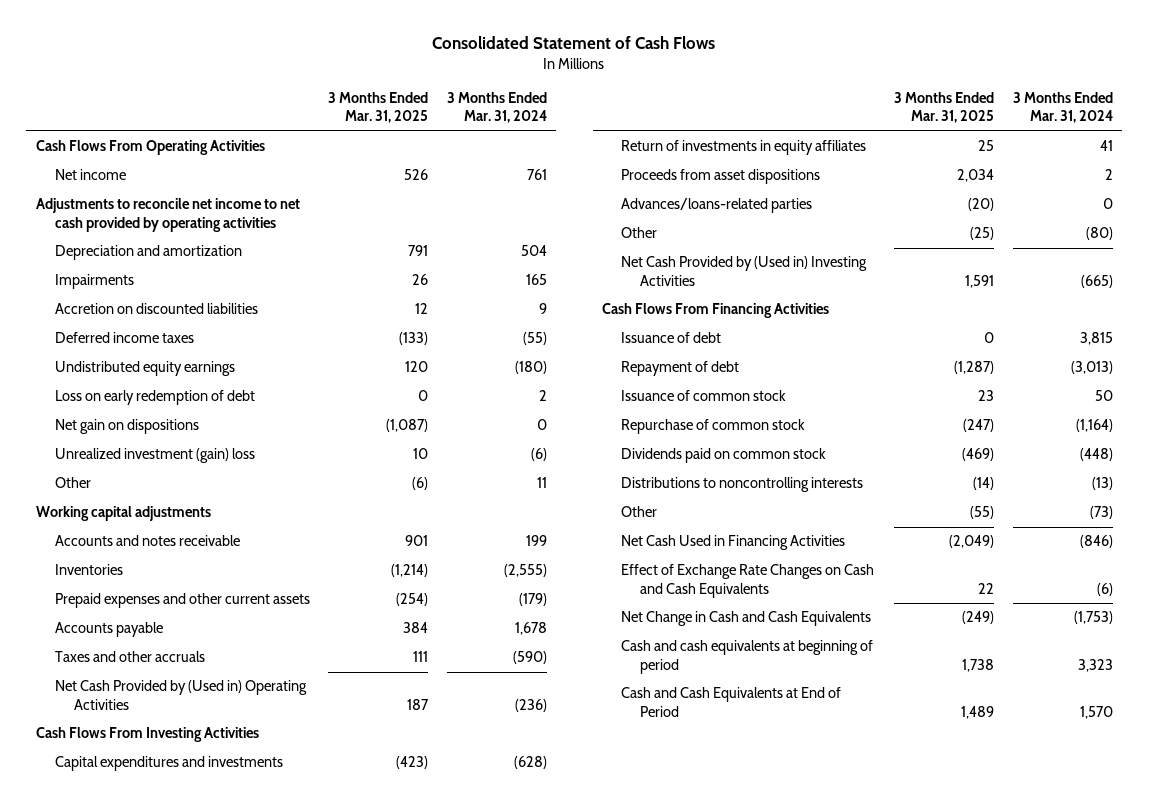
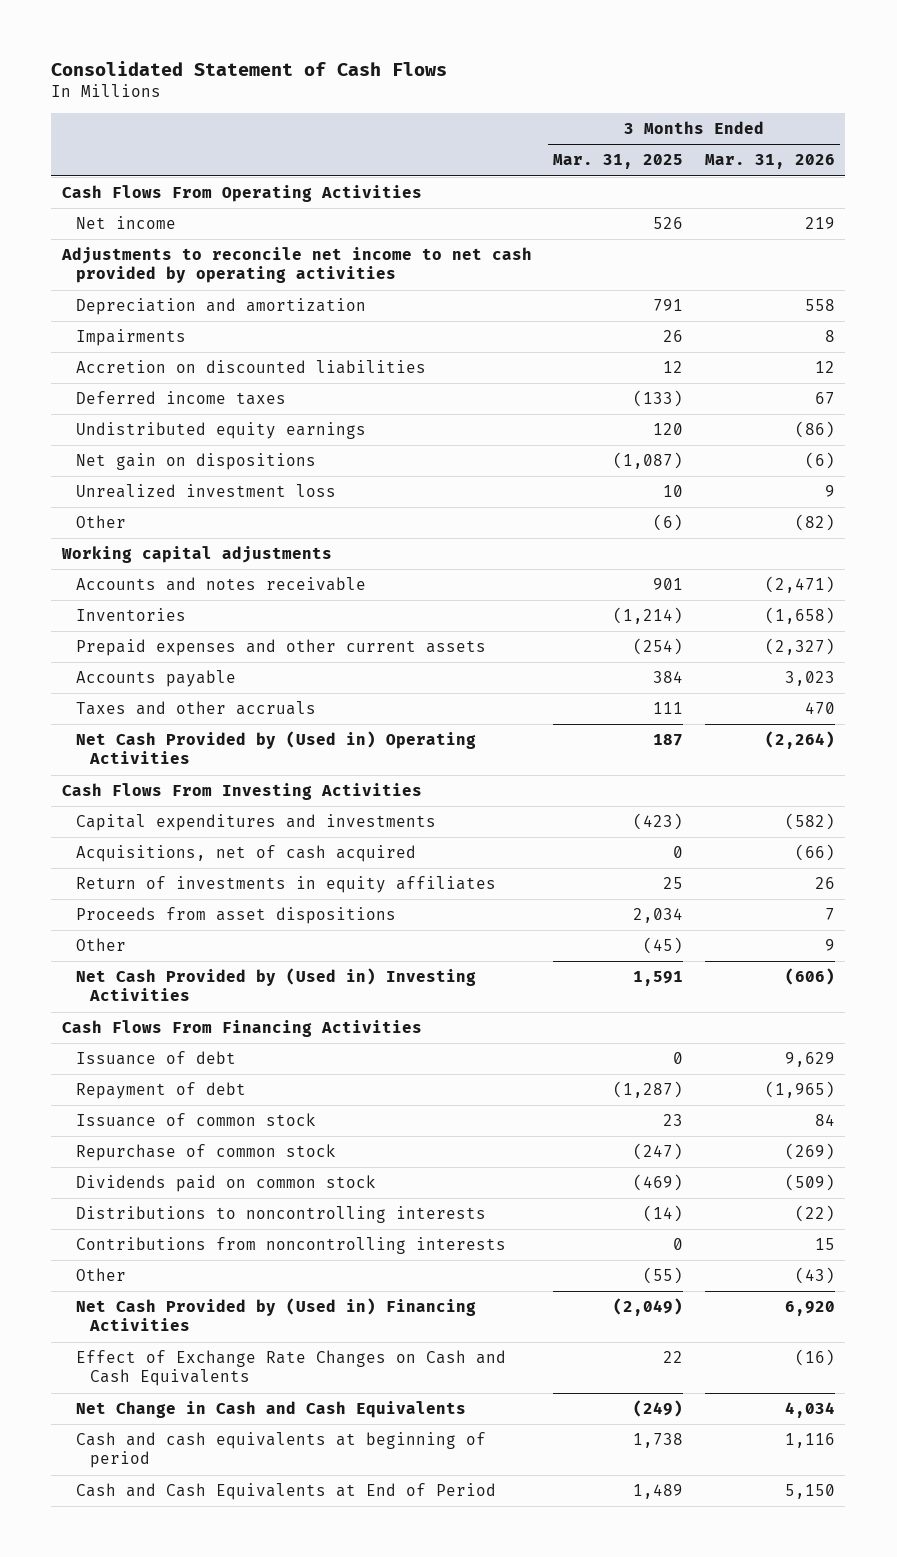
- | 3 Months Ended Mar. 31, 2025 | 3 Months Ended Mar. 31, 2024
+ | 3 Months Ended Mar. 31, 2025 | 3 Months Ended Mar. 31, 2026
- Loss on early redemption of debt | 0 | 2
- Unrealized investment (gain) loss | 10 | (6)
+ Unrealized investment loss | 10 | 9
+ Acquisitions, net of cash acquired | 0 | (66)
- Advances/loans-related parties | (20) | 0
- Other | (25) | (80)
+ Other | (45) | 9
+ Contributions from noncontrolling interests | 0 | 15
- Net Cash Used in Financing Activities | (2,049) | (846)
+ Net Cash Provided by (Used in) Financing Activities | (2,049) | 6,920

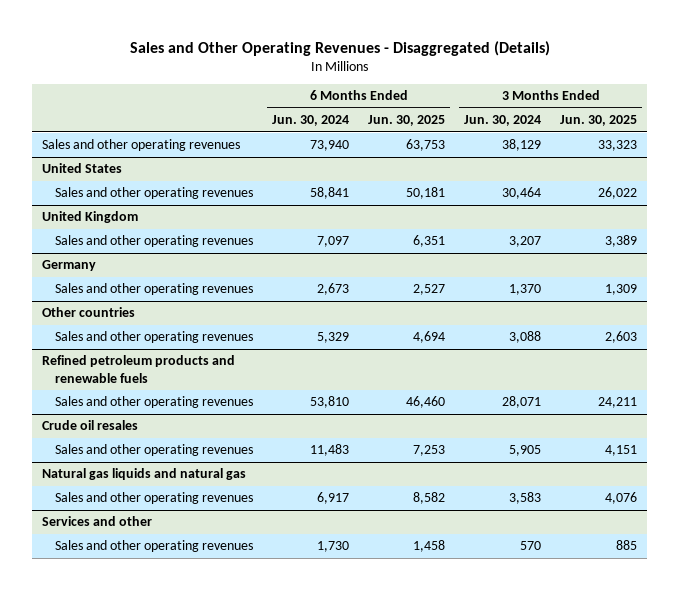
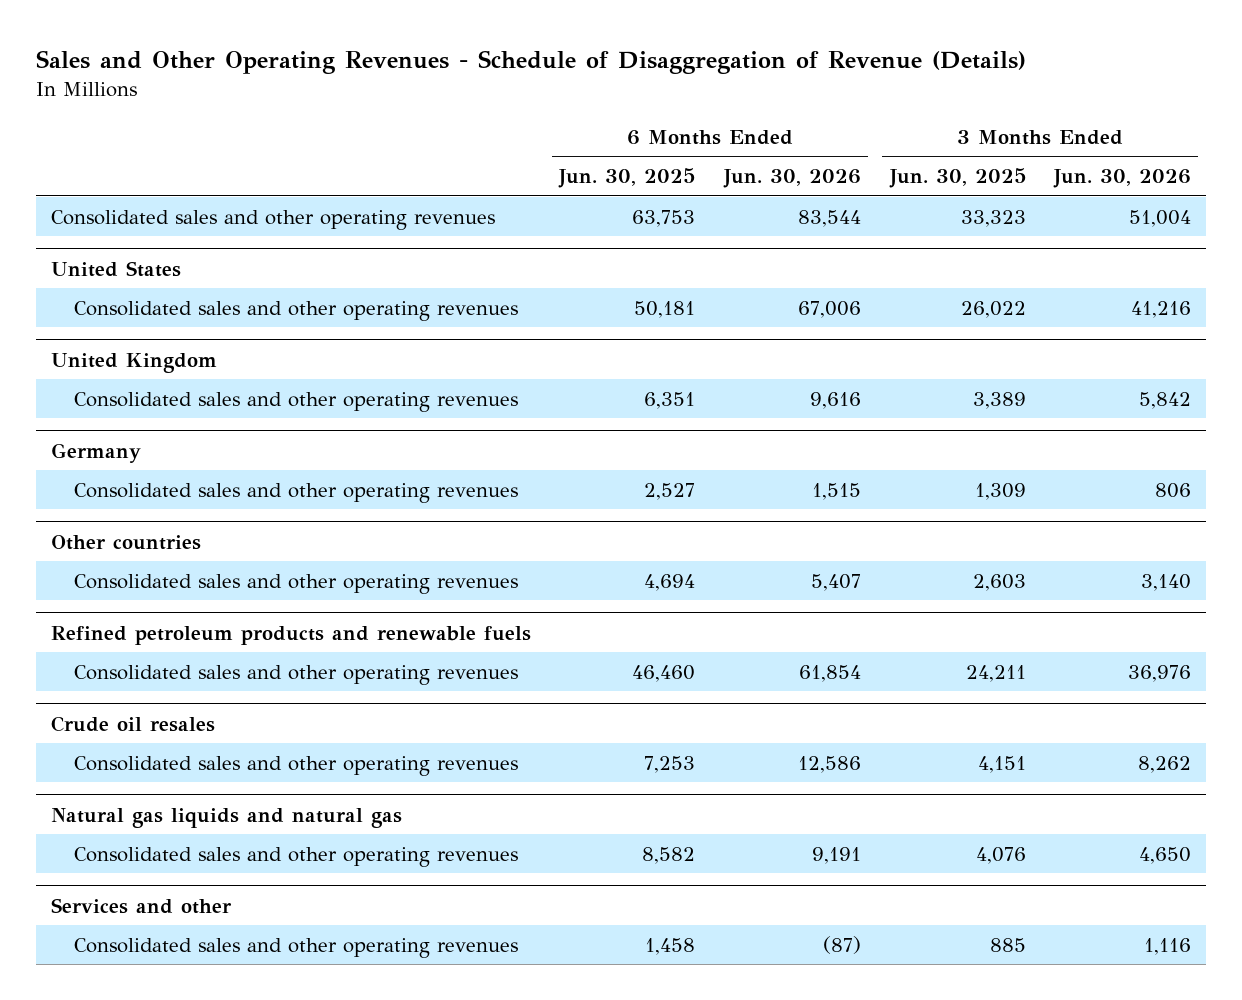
- Sales and Other Operating Revenues - Disaggregated (Details)
+ Sales and Other Operating Revenues - Schedule of Disaggregation of Revenue (Details)
- | 6 Months Ended Jun. 30, 2024 | 6 Months Ended Jun. 30, 2025 | 3 Months Ended Jun. 30, 2024 | 3 Months Ended Jun. 30, 2025
+ | 6 Months Ended Jun. 30, 2025 | 6 Months Ended Jun. 30, 2026 | 3 Months Ended Jun. 30, 2025 | 3 Months Ended Jun. 30, 2026
- Sales and other operating revenues | 73,940 | 63,753 | 38,129 | 33,323
+ Consolidated sales and other operating revenues | 63,753 | 83,544 | 33,323 | 51,004
@ United States
- Sales and other operating revenues | 58,841 | 50,181 | 30,464 | 26,022
+ Consolidated sales and other operating revenues | 50,181 | 67,006 | 26,022 | 41,216
@ United Kingdom
- Sales and other operating revenues | 7,097 | 6,351 | 3,207 | 3,389
+ Consolidated sales and other operating revenues | 6,351 | 9,616 | 3,389 | 5,842
@ Germany
- Sales and other operating revenues | 2,673 | 2,527 | 1,370 | 1,309
+ Consolidated sales and other operating revenues | 2,527 | 1,515 | 1,309 | 806
@ Other countries
- Sales and other operating revenues | 5,329 | 4,694 | 3,088 | 2,603
+ Consolidated sales and other operating revenues | 4,694 | 5,407 | 2,603 | 3,140
@ Refined petroleum products and renewable fuels
- Sales and other operating revenues | 53,810 | 46,460 | 28,071 | 24,211
+ Consolidated sales and other operating revenues | 46,460 | 61,854 | 24,211 | 36,976
@ Crude oil resales
- Sales and other operating revenues | 11,483 | 7,253 | 5,905 | 4,151
+ Consolidated sales and other operating revenues | 7,253 | 12,586 | 4,151 | 8,262
@ Natural gas liquids and natural gas
- Sales and other operating revenues | 6,917 | 8,582 | 3,583 | 4,076
+ Consolidated sales and other operating revenues | 8,582 | 9,191 | 4,076 | 4,650
@ Services and other
- Sales and other operating revenues | 1,730 | 1,458 | 570 | 885
+ Consolidated sales and other operating revenues | 1,458 | (87) | 885 | 1,116

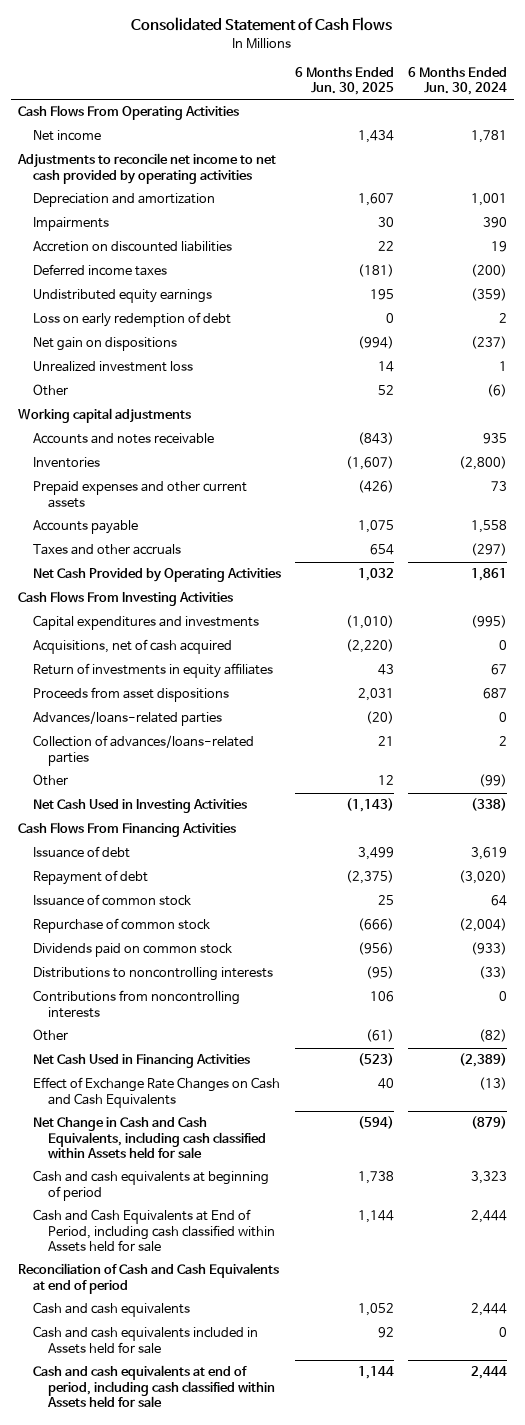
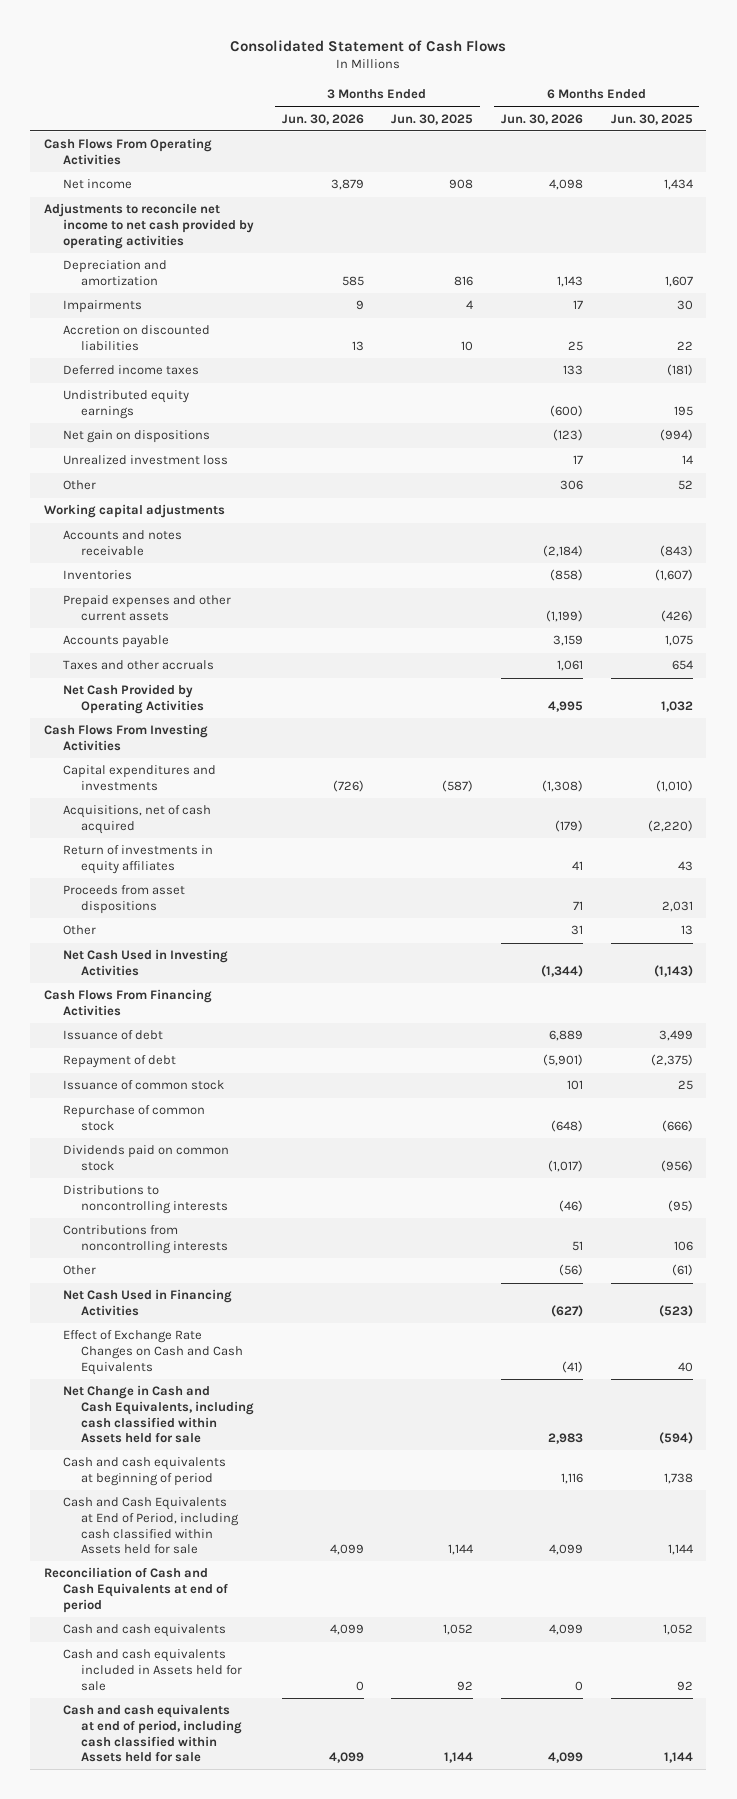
- | 6 Months Ended Jun. 30, 2025 | 6 Months Ended Jun. 30, 2024
+ | 3 Months Ended Jun. 30, 2026 | 3 Months Ended Jun. 30, 2025 | 6 Months Ended Jun. 30, 2026 | 6 Months Ended Jun. 30, 2025
- Loss on early redemption of debt | 0 | 2
- Advances/loans-related parties | (20) | 0
- Collection of advances/loans-related parties | 21 | 2
- Other | 12 | (99)
+ Other | | | 31 | 13

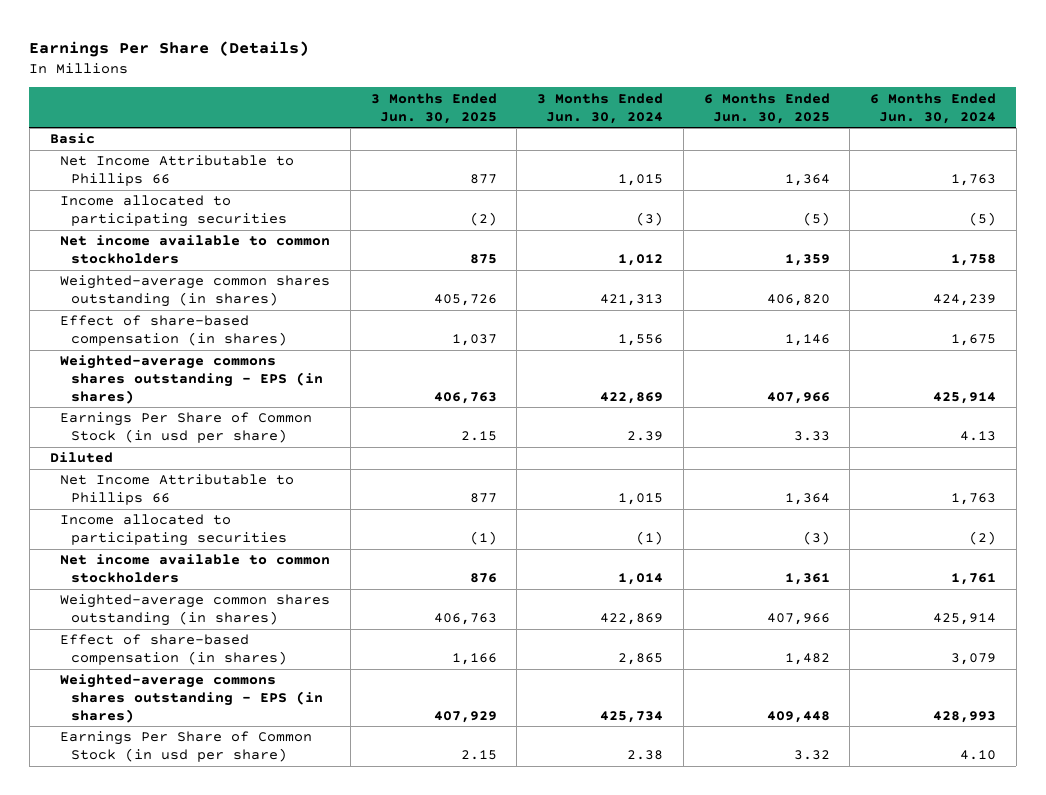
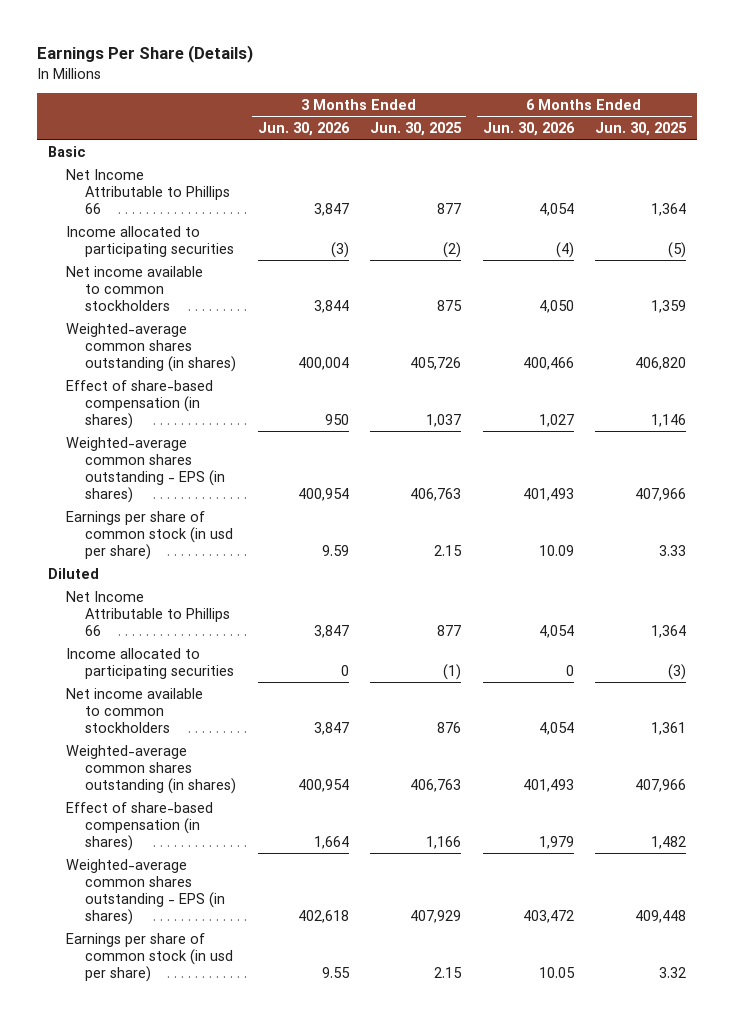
- | 3 Months Ended Jun. 30, 2025 | 3 Months Ended Jun. 30, 2024 | 6 Months Ended Jun. 30, 2025 | 6 Months Ended Jun. 30, 2024
+ | 3 Months Ended Jun. 30, 2026 | 3 Months Ended Jun. 30, 2025 | 6 Months Ended Jun. 30, 2026 | 6 Months Ended Jun. 30, 2025
- Weighted-average commons shares outstanding - EPS (in shares) | 406,763 | 422,869 | 407,966 | 425,914
- Earnings Per Share of Common Stock (in usd per share) | 2.15 | 2.39 | 3.33 | 4.13
+ Weighted-average common shares outstanding - EPS (in shares) | 400,954 | 406,763 | 401,493 | 407,966
+ Earnings per share of common stock (in usd per share) | 9.59 | 2.15 | 10.09 | 3.33
- Weighted-average commons shares outstanding - EPS (in shares) | 407,929 | 425,734 | 409,448 | 428,993
- Earnings Per Share of Common Stock (in usd per share) | 2.15 | 2.38 | 3.32 | 4.10
+ Weighted-average common shares outstanding - EPS (in shares) | 402,618 | 407,929 | 403,472 | 409,448
+ Earnings per share of common stock (in usd per share) | 9.55 | 2.15 | 10.05 | 3.32

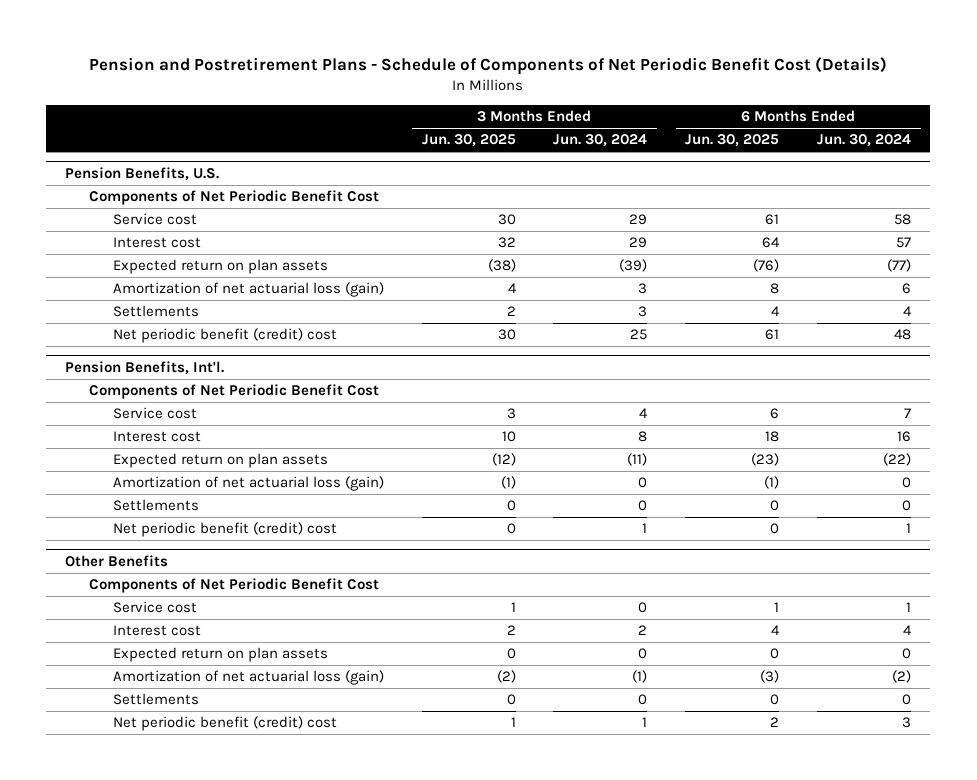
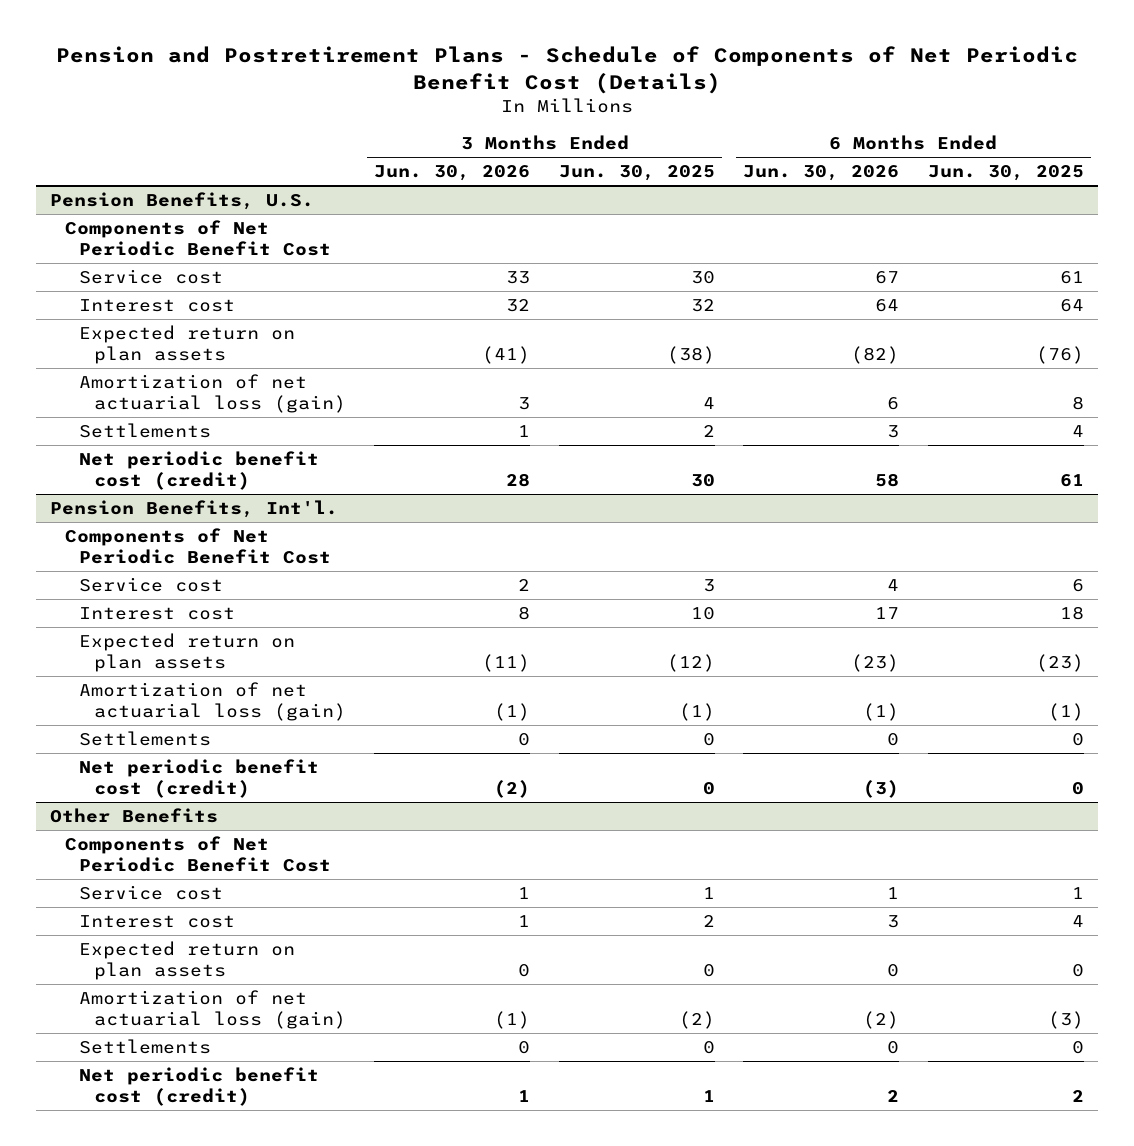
- | 3 Months Ended Jun. 30, 2025 | 3 Months Ended Jun. 30, 2024 | 6 Months Ended Jun. 30, 2025 | 6 Months Ended Jun. 30, 2024
+ | 3 Months Ended Jun. 30, 2026 | 3 Months Ended Jun. 30, 2025 | 6 Months Ended Jun. 30, 2026 | 6 Months Ended Jun. 30, 2025
@ Pension Benefits, U.S.
- Net periodic benefit (credit) cost | 30 | 25 | 61 | 48
+ Net periodic benefit cost (credit) | 28 | 30 | 58 | 61
@ Pension Benefits, Int'l.
- Net periodic benefit (credit) cost | 0 | 1 | 0 | 1
+ Net periodic benefit cost (credit) | (2) | 0 | (3) | 0
@ Other Benefits
- Net periodic benefit (credit) cost | 1 | 1 | 2 | 3
+ Net periodic benefit cost (credit) | 1 | 1 | 2 | 2

